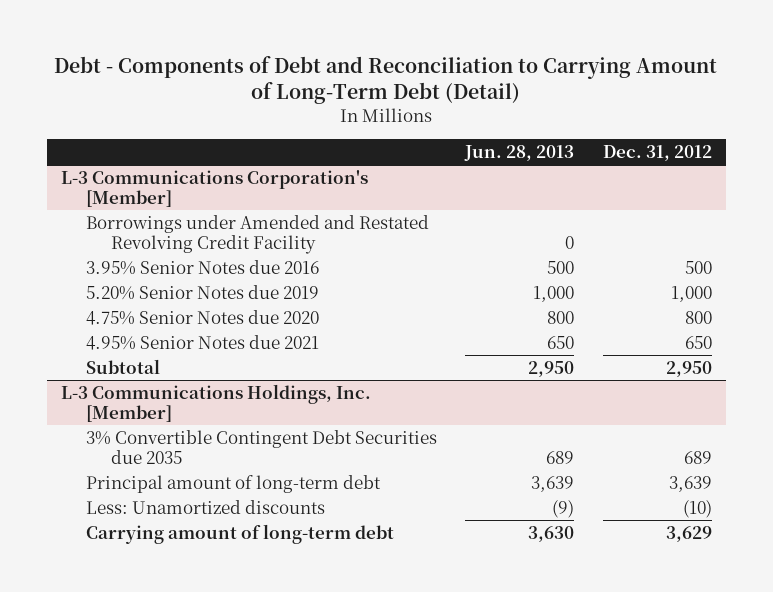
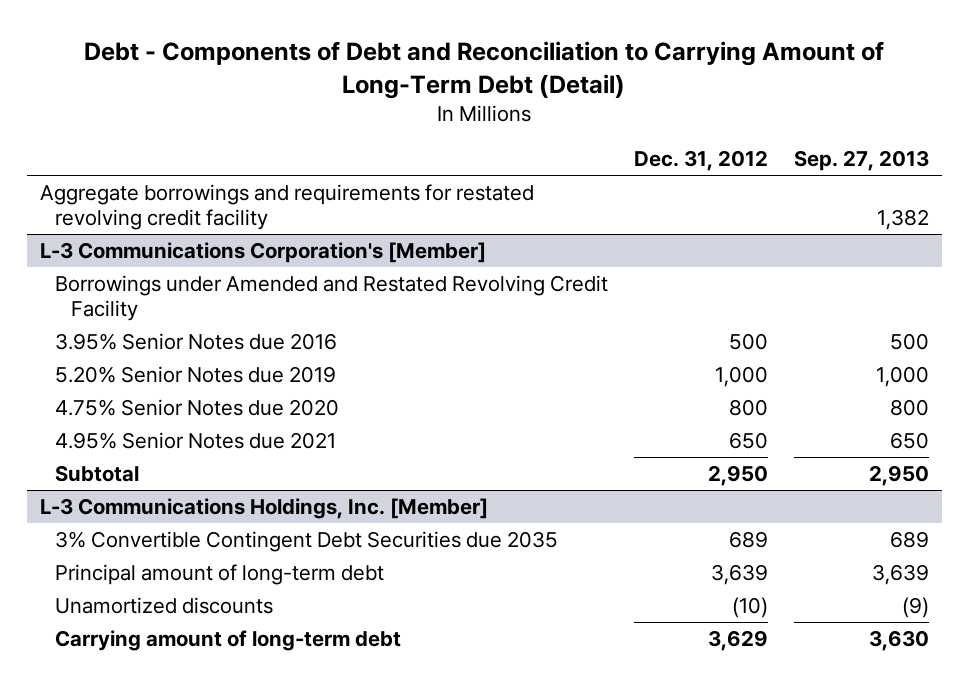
- | Jun. 28, 2013 | Dec. 31, 2012
+ | Dec. 31, 2012 | Sep. 27, 2013
+ Aggregate borrowings and requirements for restated revolving credit facility | | 1,382
@ L-3 Communications Holdings, Inc. [Member]
- Less: Unamortized discounts | (9) | (10)
+ Unamortized discounts | (10) | (9)

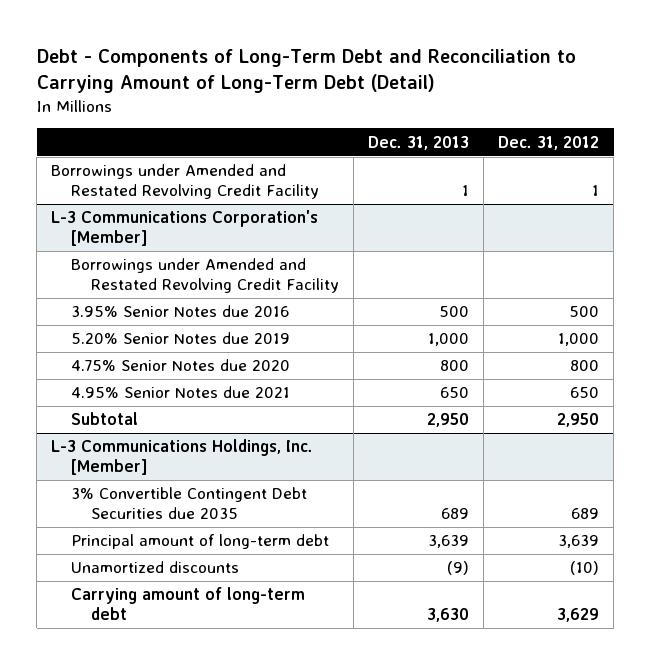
- Debt - Components of Debt and Reconciliation to Carrying Amount of Long-Term Debt (Detail)
+ Debt - Components of Long-Term Debt and Reconciliation to Carrying Amount of Long-Term Debt (Detail)
- | Dec. 31, 2012 | Sep. 27, 2013
+ | Dec. 31, 2013 | Dec. 31, 2012
- Aggregate borrowings and requirements for restated revolving credit facility | | 1,382
+ Borrowings under Amended and Restated Revolving Credit Facility | 1 | 1

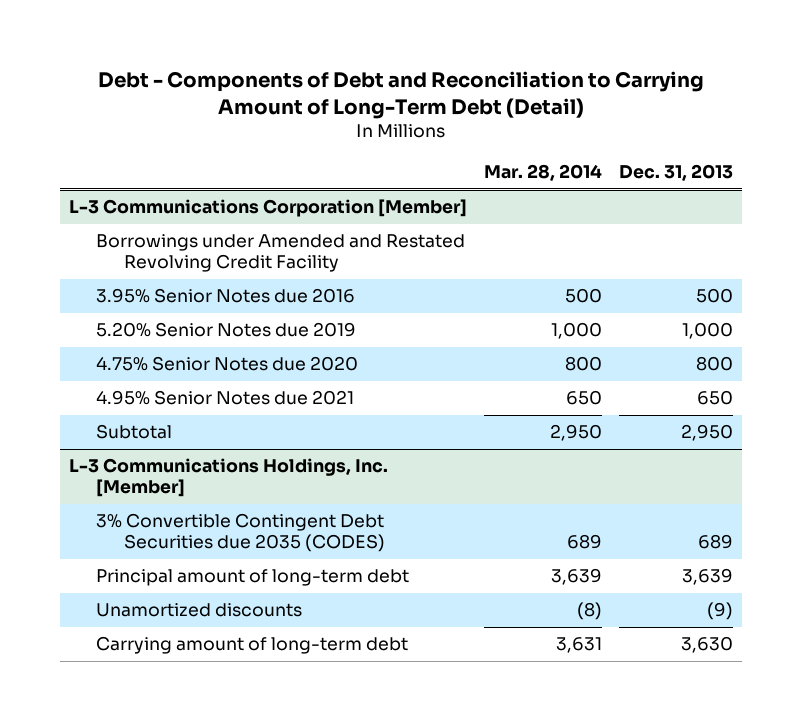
- Debt - Components of Long-Term Debt and Reconciliation to Carrying Amount of Long-Term Debt (Detail)
+ Debt - Components of Debt and Reconciliation to Carrying Amount of Long-Term Debt (Detail)
- | Dec. 31, 2013 | Dec. 31, 2012
+ | Mar. 28, 2014 | Dec. 31, 2013
- Borrowings under Amended and Restated Revolving Credit Facility | 1 | 1
- L-3 Communications Corporation's [Member]
+ L-3 Communications Corporation [Member]
@ L-3 Communications Holdings, Inc. [Member]
- 3% Convertible Contingent Debt Securities due 2035 | 689 | 689
+ 3% Convertible Contingent Debt Securities due 2035 (CODES) | 689 | 689

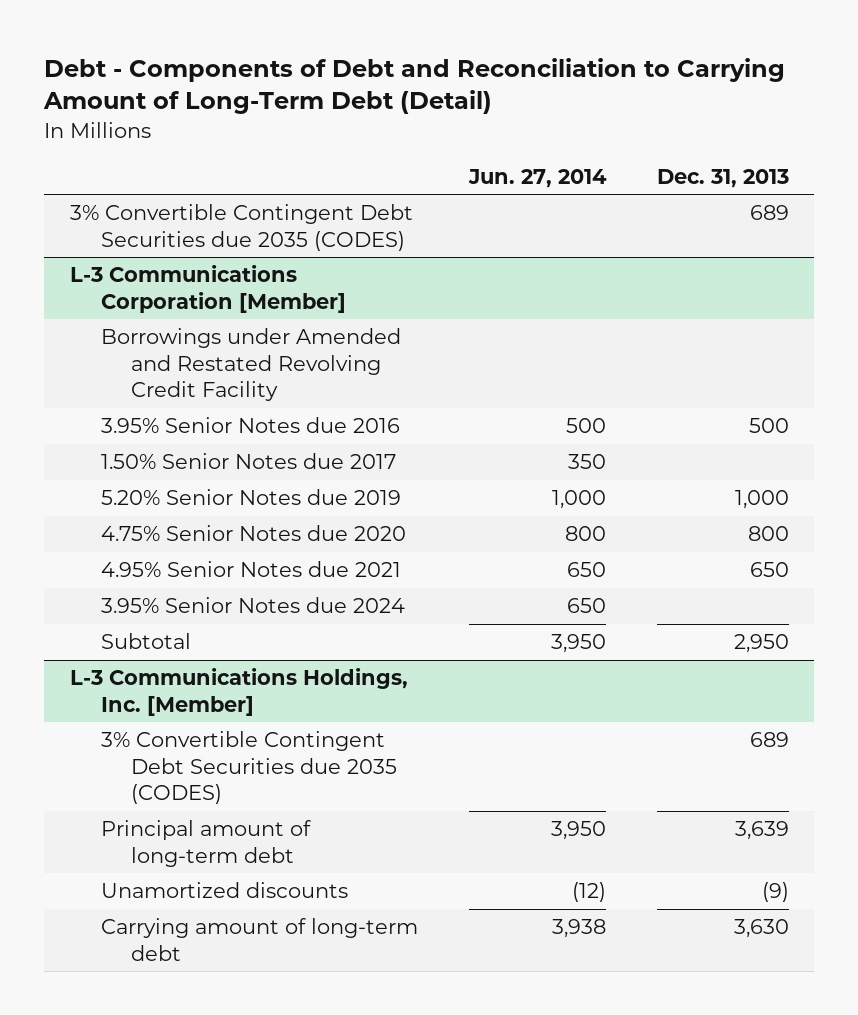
- | Mar. 28, 2014 | Dec. 31, 2013
+ | Jun. 27, 2014 | Dec. 31, 2013
+ 3% Convertible Contingent Debt Securities due 2035 (CODES) | | 689
@ L-3 Communications Corporation [Member]
+ 1.50% Senior Notes due 2017 | 350 |
+ 3.95% Senior Notes due 2024 | 650 |

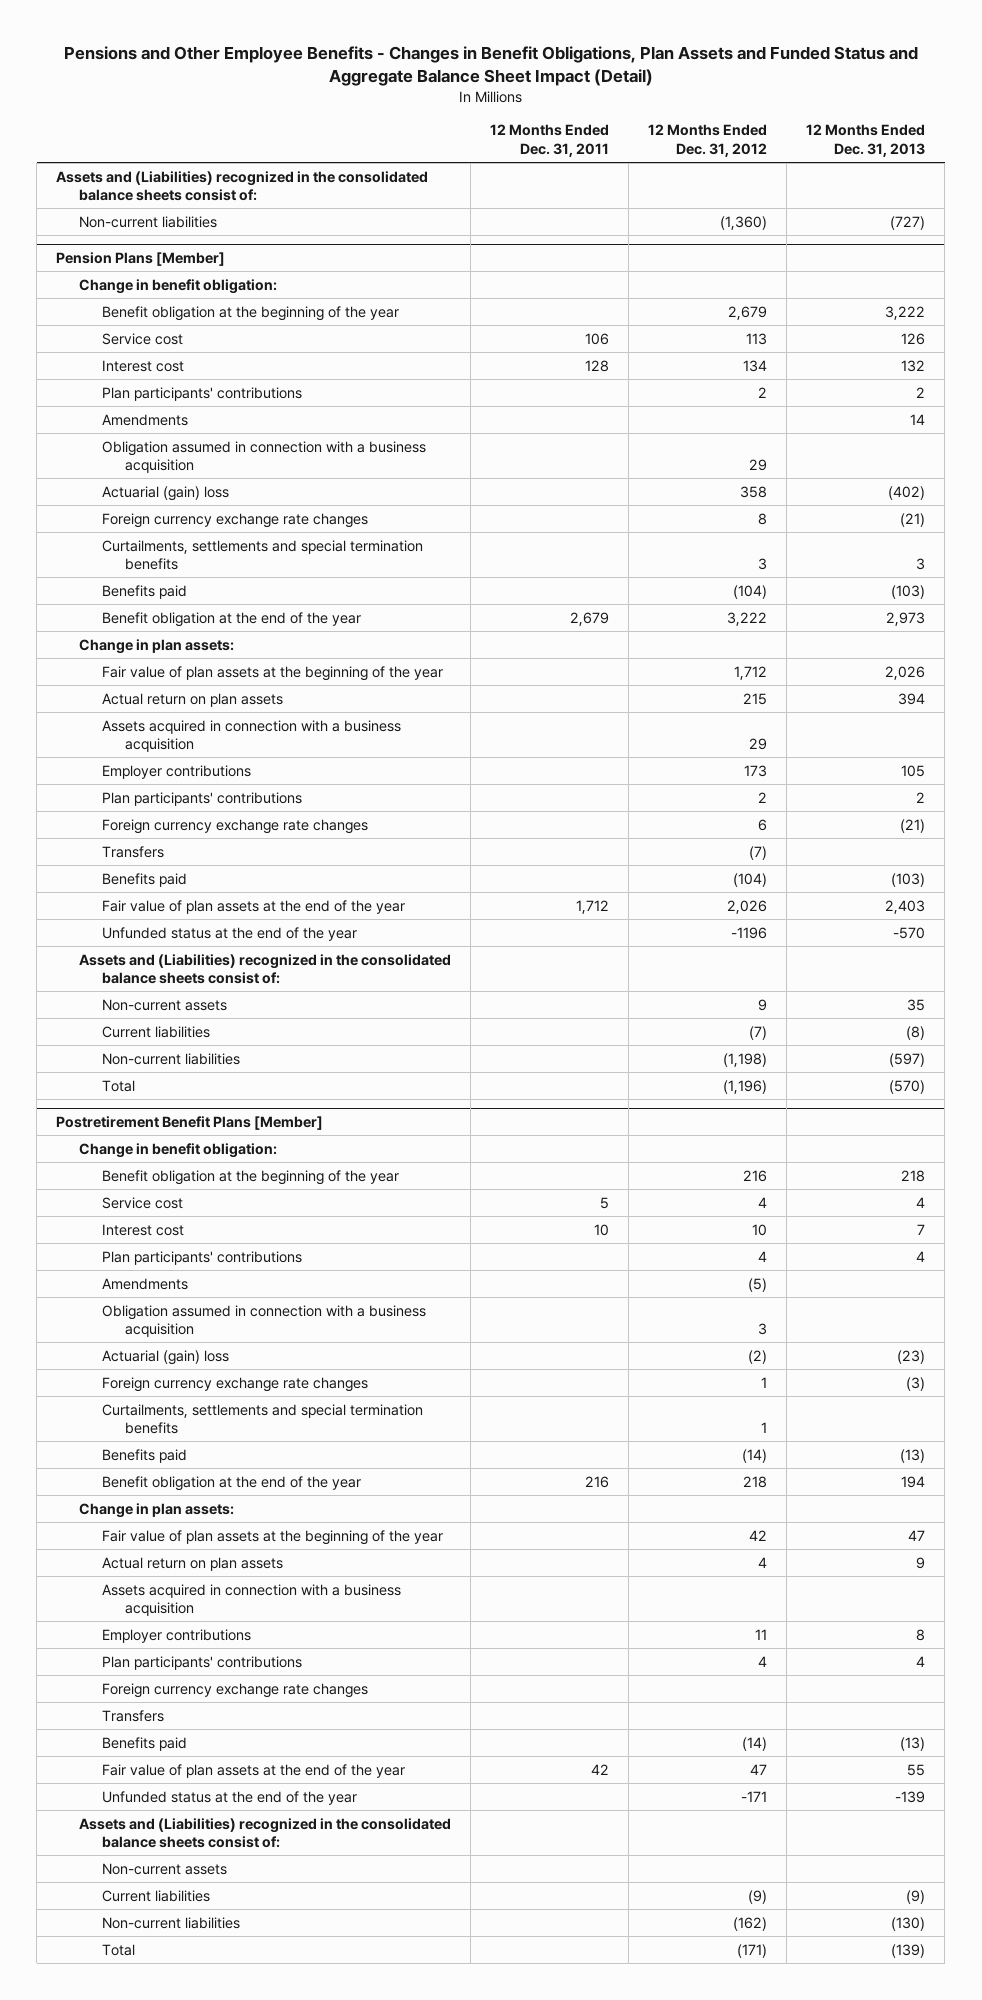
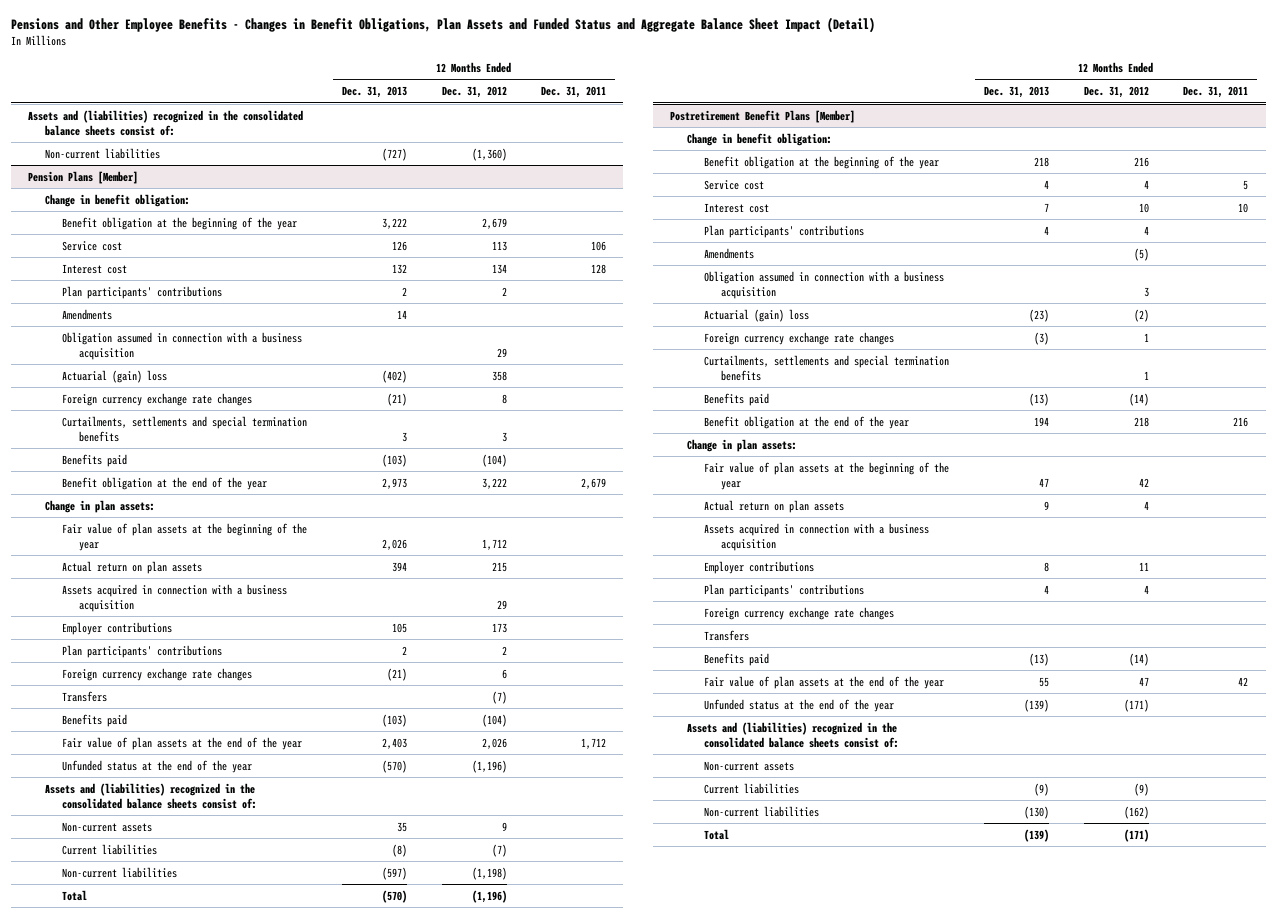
- | 12 Months Ended Dec. 31, 2011 | 12 Months Ended Dec. 31, 2012 | 12 Months Ended Dec. 31, 2013
+ | 12 Months Ended Dec. 31, 2013 | 12 Months Ended Dec. 31, 2012 | 12 Months Ended Dec. 31, 2011
- Assets and (Liabilities) recognized in the consolidated balance sheets consist of:
+ Assets and (liabilities) recognized in the consolidated balance sheets consist of:
@ Pension Plans [Member]
- Unfunded status at the end of the year | | -1196 | -570
- Assets and (Liabilities) recognized in the consolidated balance sheets consist of:
+ Unfunded status at the end of the year | (570) | (1,196) |
+ Assets and (liabilities) recognized in the consolidated balance sheets consist of:
@ Postretirement Benefit Plans [Member]
- Unfunded status at the end of the year | | -171 | -139
- Assets and (Liabilities) recognized in the consolidated balance sheets consist of:
+ Unfunded status at the end of the year | (139) | (171) |
+ Assets and (liabilities) recognized in the consolidated balance sheets consist of:

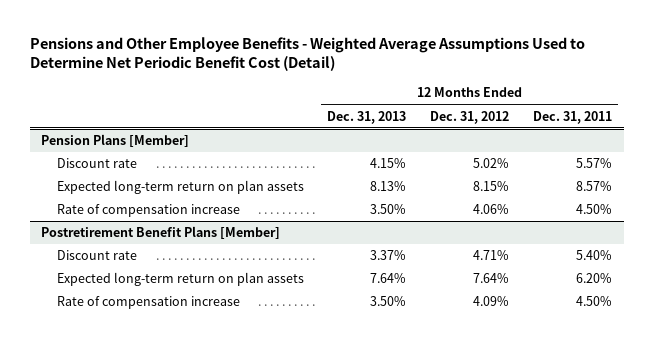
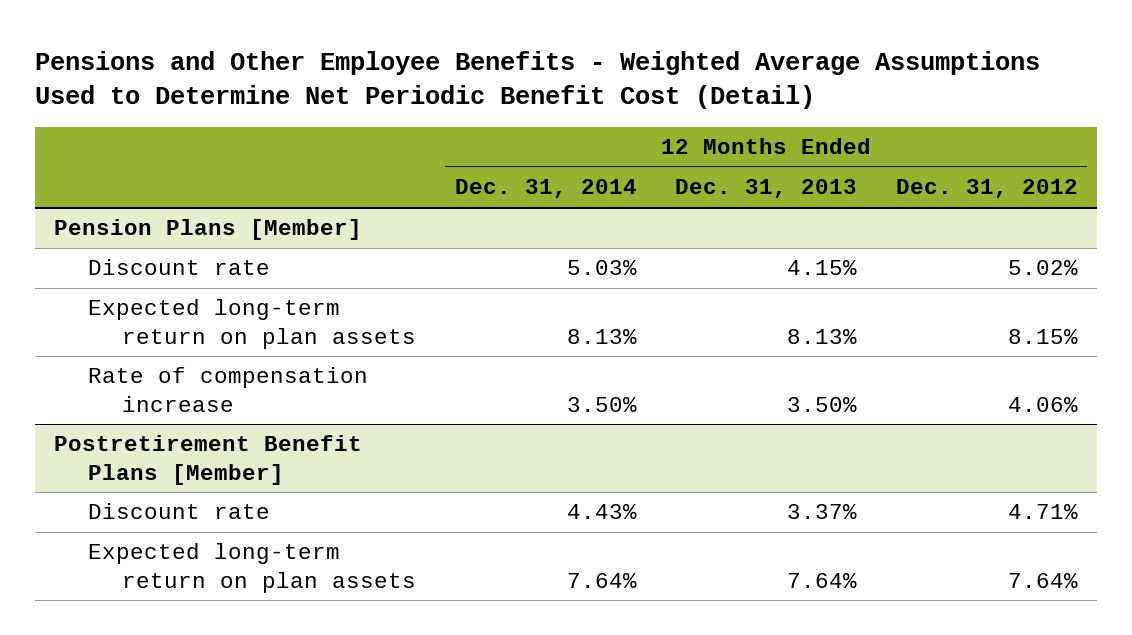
- | 12 Months Ended Dec. 31, 2013 | 12 Months Ended Dec. 31, 2012 | 12 Months Ended Dec. 31, 2011
+ | 12 Months Ended Dec. 31, 2014 | 12 Months Ended Dec. 31, 2013 | 12 Months Ended Dec. 31, 2012
@ Postretirement Benefit Plans [Member]
- Rate of compensation increase | 3.50% | 4.09% | 4.50%

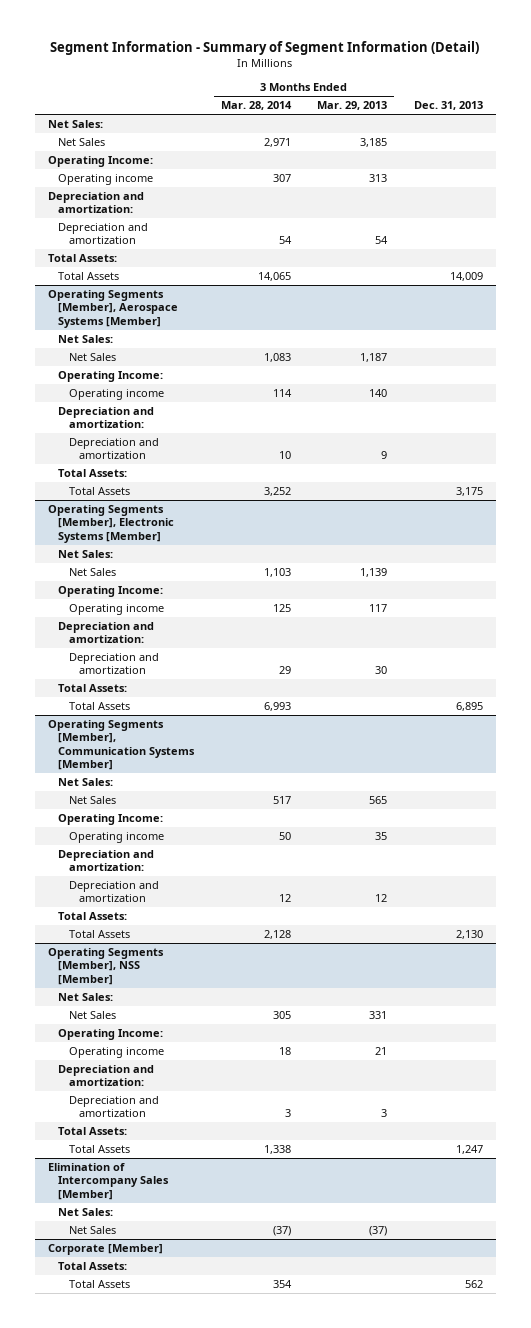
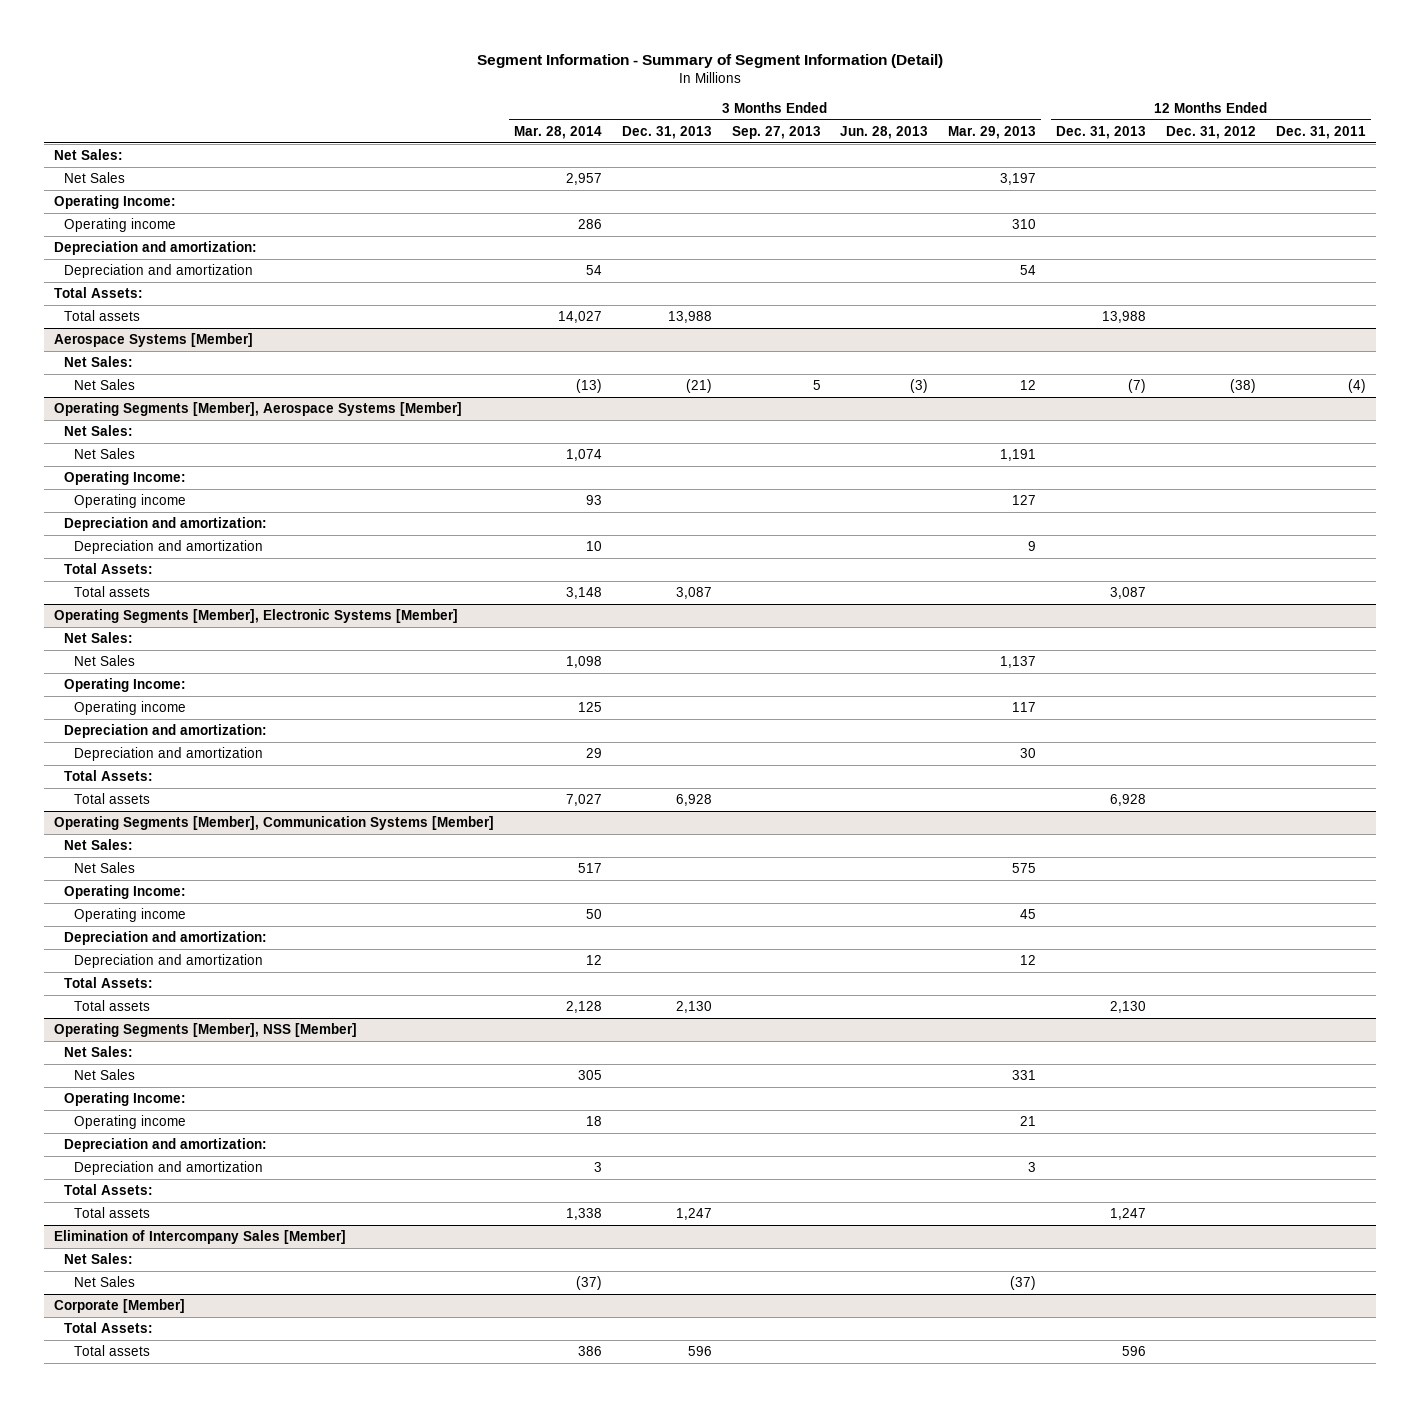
- | 3 Months Ended Mar. 28, 2014 | 3 Months Ended Mar. 29, 2013 | Dec. 31, 2013
+ | 3 Months Ended Mar. 28, 2014 | 3 Months Ended Dec. 31, 2013 | 3 Months Ended Sep. 27, 2013 | 3 Months Ended Jun. 28, 2013 | 3 Months Ended Mar. 29, 2013 | 12 Months Ended Dec. 31, 2013 | 12 Months Ended Dec. 31, 2012 | 12 Months Ended Dec. 31, 2011
- Net Sales | 2,971 | 3,185 |
+ Net Sales | 2,957 | | | | 3,197 | | |
- Operating income | 307 | 313 |
+ Operating income | 286 | | | | 310 | | |
- Total Assets | 14,065 | | 14,009
+ Total assets | 14,027 | 13,988 | | | | 13,988 | |
+ Aerospace Systems [Member]
+ Net Sales:
+ Net Sales | (13) | (21) | 5 | (3) | 12 | (7) | (38) | (4)
@ Operating Segments [Member], Aerospace Systems [Member]
- Net Sales | 1,083 | 1,187 |
+ Net Sales | 1,074 | | | | 1,191 | | |
- Operating income | 114 | 140 |
+ Operating income | 93 | | | | 127 | | |
- Total Assets | 3,252 | | 3,175
+ Total assets | 3,148 | 3,087 | | | | 3,087 | |
@ Operating Segments [Member], Electronic Systems [Member]
- Net Sales | 1,103 | 1,139 |
+ Net Sales | 1,098 | | | | 1,137 | | |
- Total Assets | 6,993 | | 6,895
+ Total assets | 7,027 | 6,928 | | | | 6,928 | |
@ Operating Segments [Member], Communication Systems [Member]
- Net Sales | 517 | 565 |
+ Net Sales | 517 | | | | 575 | | |
- Operating income | 50 | 35 |
+ Operating income | 50 | | | | 45 | | |
- Total Assets | 2,128 | | 2,130
+ Total assets | 2,128 | 2,130 | | | | 2,130 | |
@ Operating Segments [Member], NSS [Member]
- Total Assets | 1,338 | | 1,247
+ Total assets | 1,338 | 1,247 | | | | 1,247 | |
@ Corporate [Member]
- Total Assets | 354 | | 562
+ Total assets | 386 | 596 | | | | 596 | |

